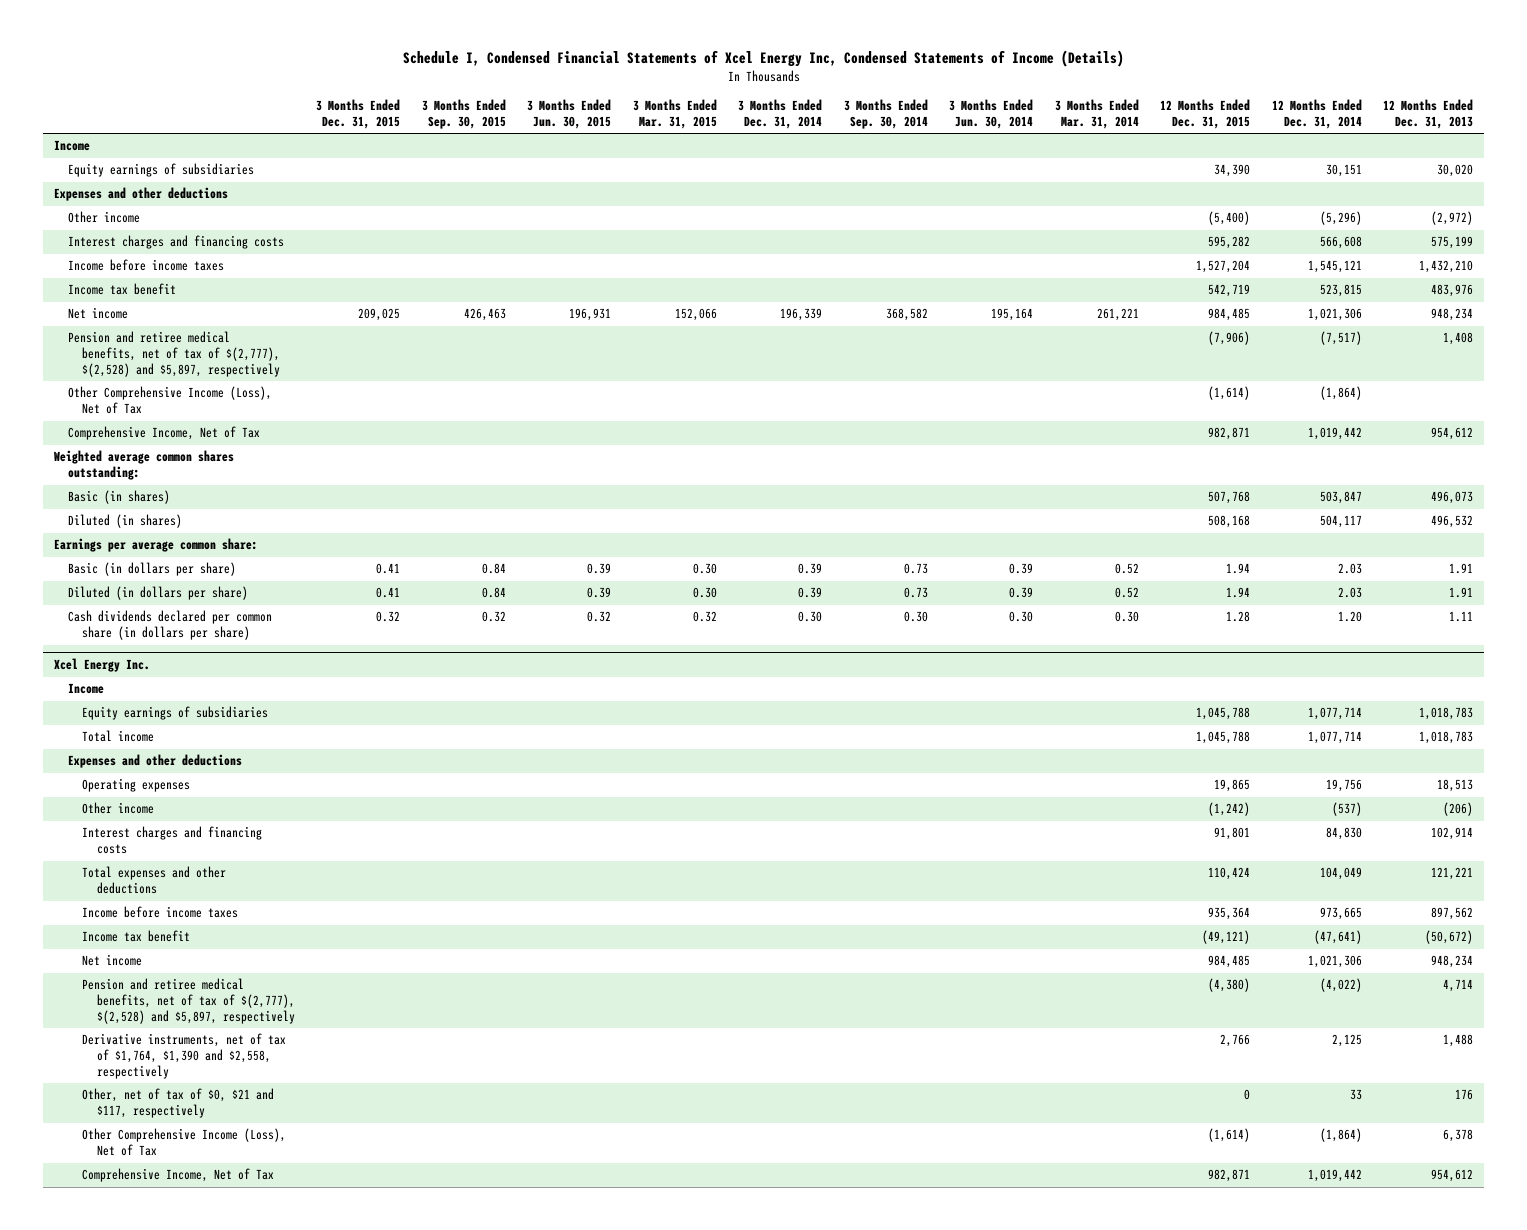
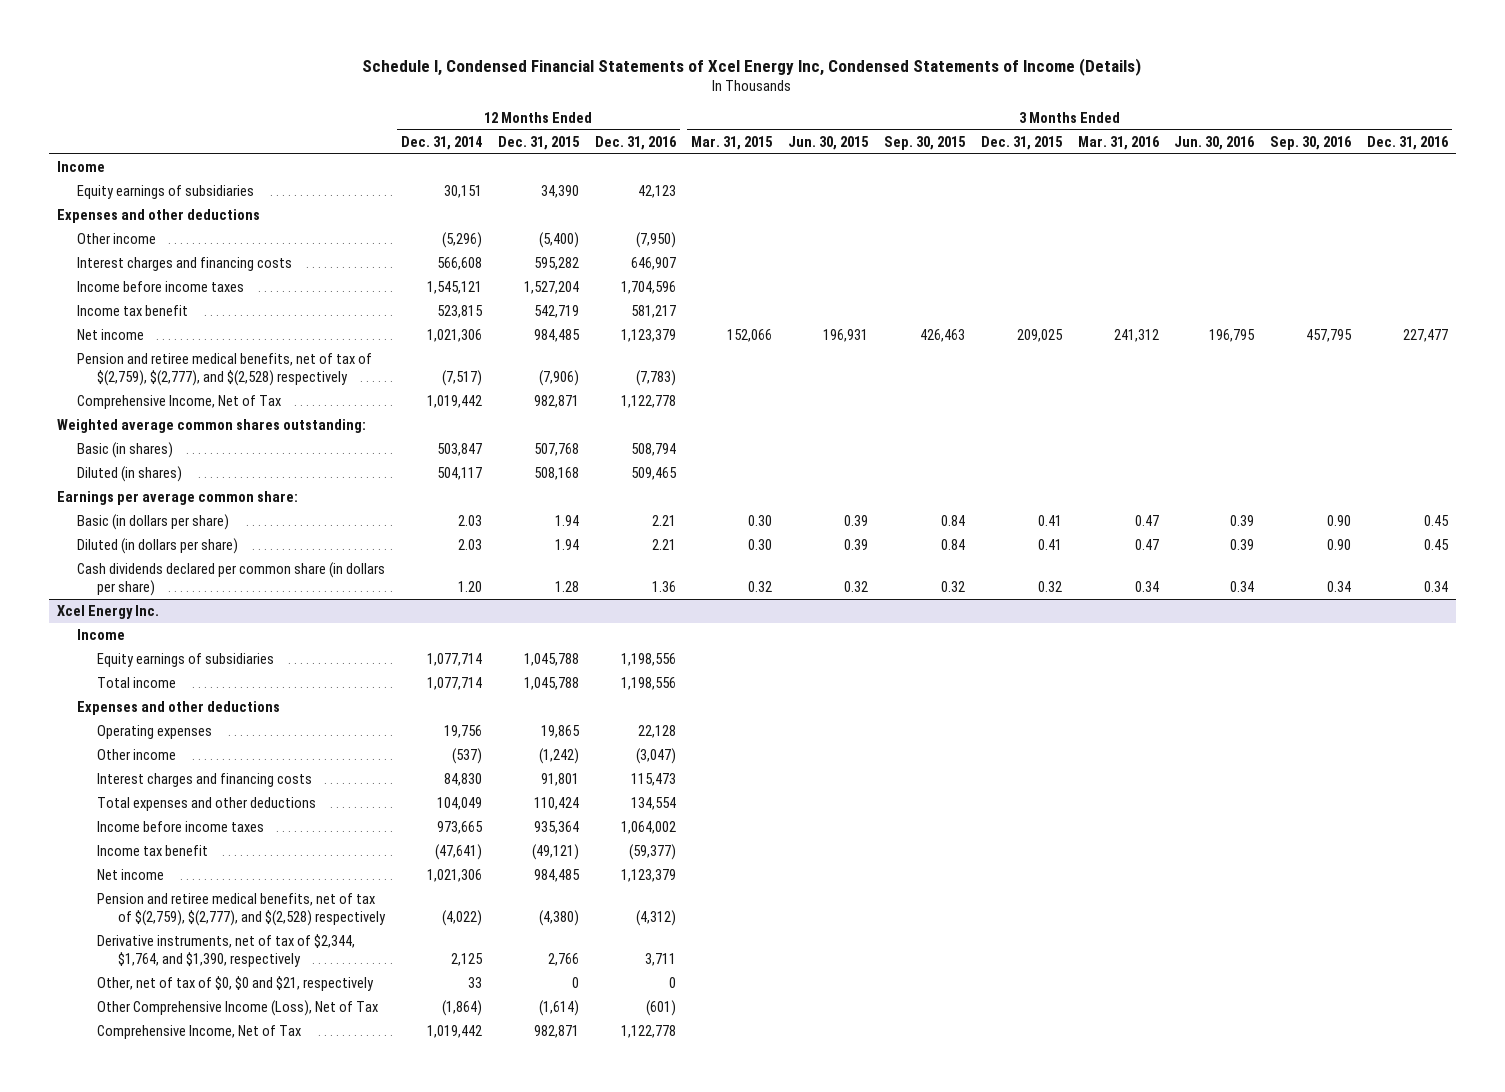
- | 3 Months Ended Dec. 31, 2015 | 3 Months Ended Sep. 30, 2015 | 3 Months Ended Jun. 30, 2015 | 3 Months Ended Mar. 31, 2015 | 3 Months Ended Dec. 31, 2014 | 3 Months Ended Sep. 30, 2014 | 3 Months Ended Jun. 30, 2014 | 3 Months Ended Mar. 31, 2014 | 12 Months Ended Dec. 31, 2015 | 12 Months Ended Dec. 31, 2014 | 12 Months Ended Dec. 31, 2013
+ | 12 Months Ended Dec. 31, 2014 | 12 Months Ended Dec. 31, 2015 | 12 Months Ended Dec. 31, 2016 | 3 Months Ended Mar. 31, 2015 | 3 Months Ended Jun. 30, 2015 | 3 Months Ended Sep. 30, 2015 | 3 Months Ended Dec. 31, 2015 | 3 Months Ended Mar. 31, 2016 | 3 Months Ended Jun. 30, 2016 | 3 Months Ended Sep. 30, 2016 | 3 Months Ended Dec. 31, 2016
- Pension and retiree medical benefits, net of tax of $(2,777), $(2,528) and $5,897, respectively | | | | | | | | | (7,906) | (7,517) | 1,408
- Other Comprehensive Income (Loss), Net of Tax | | | | | | | | | (1,614) | (1,864) |
+ Pension and retiree medical benefits, net of tax of $(2,759), $(2,777), and $(2,528) respectively | (7,517) | (7,906) | (7,783) | | | | | | | |
@ Xcel Energy Inc.
- Pension and retiree medical benefits, net of tax of $(2,777), $(2,528) and $5,897, respectively | | | | | | | | | (4,380) | (4,022) | 4,714
- Derivative instruments, net of tax of $1,764, $1,390 and $2,558, respectively | | | | | | | | | 2,766 | 2,125 | 1,488
- Other, net of tax of $0, $21 and $117, respectively | | | | | | | | | 0 | 33 | 176
+ Pension and retiree medical benefits, net of tax of $(2,759), $(2,777), and $(2,528) respectively | (4,022) | (4,380) | (4,312) | | | | | | | |
+ Derivative instruments, net of tax of $2,344, $1,764, and $1,390, respectively | 2,125 | 2,766 | 3,711 | | | | | | | |
+ Other, net of tax of $0, $0 and $21, respectively | 33 | 0 | 0 | | | | | | | |

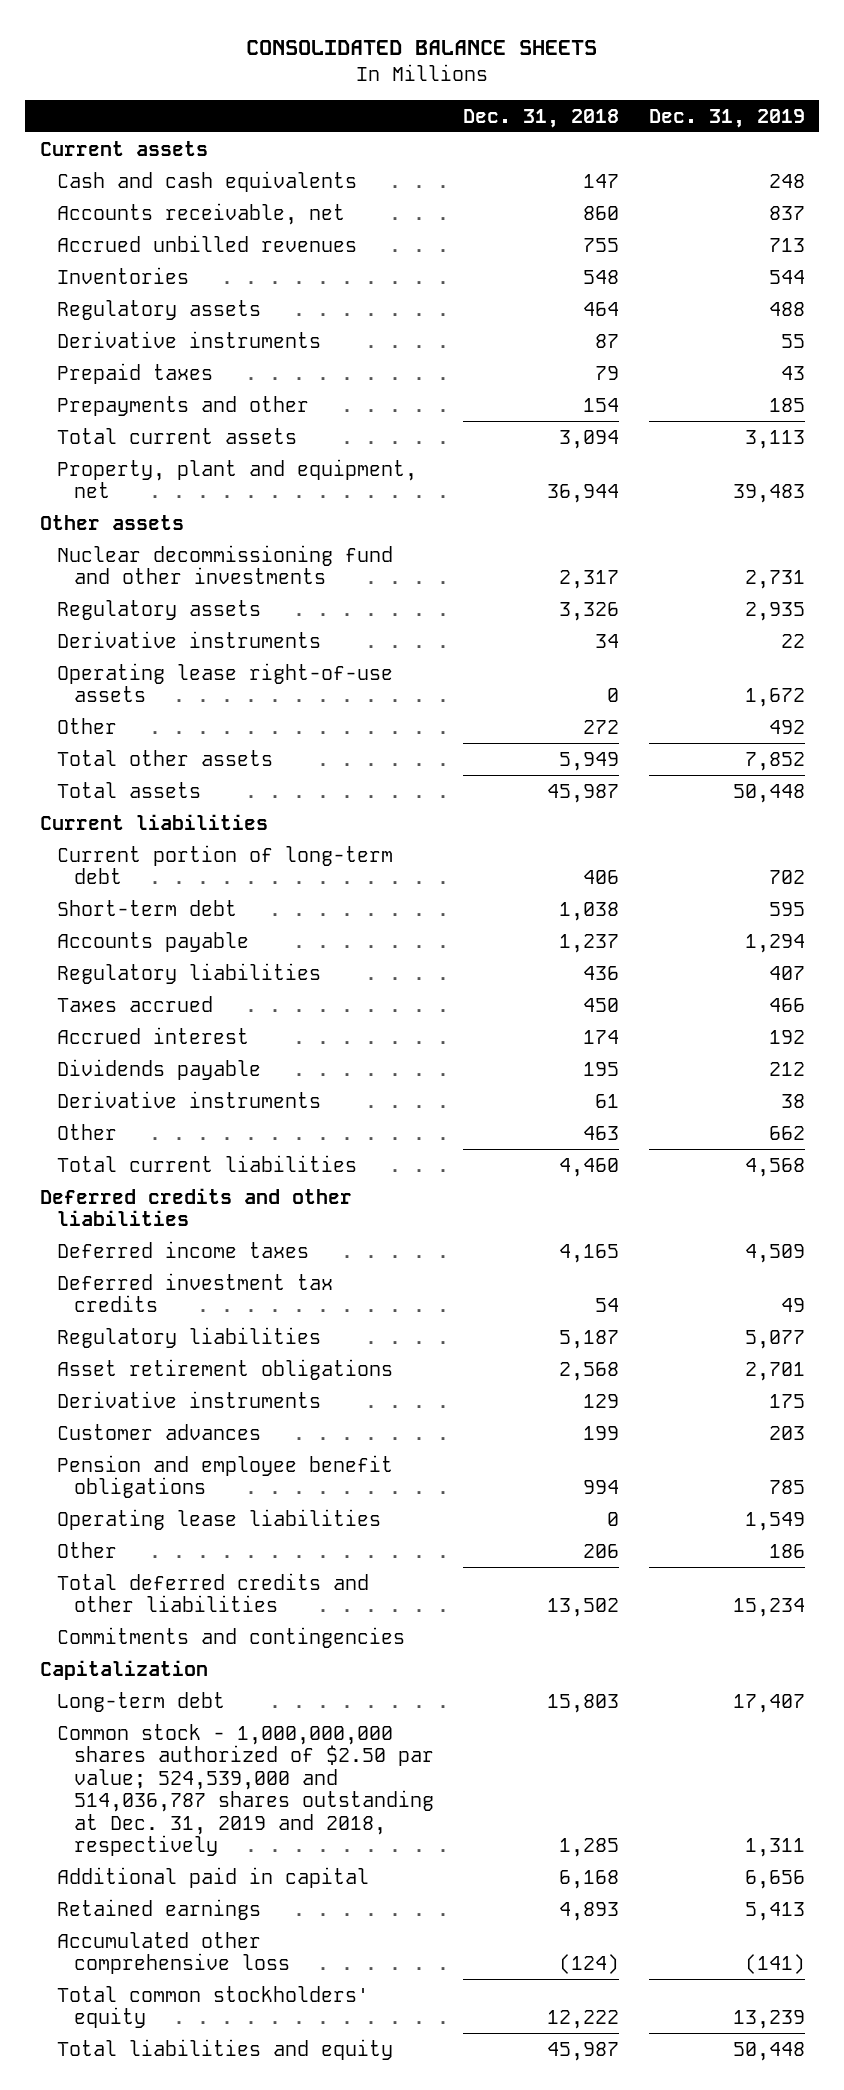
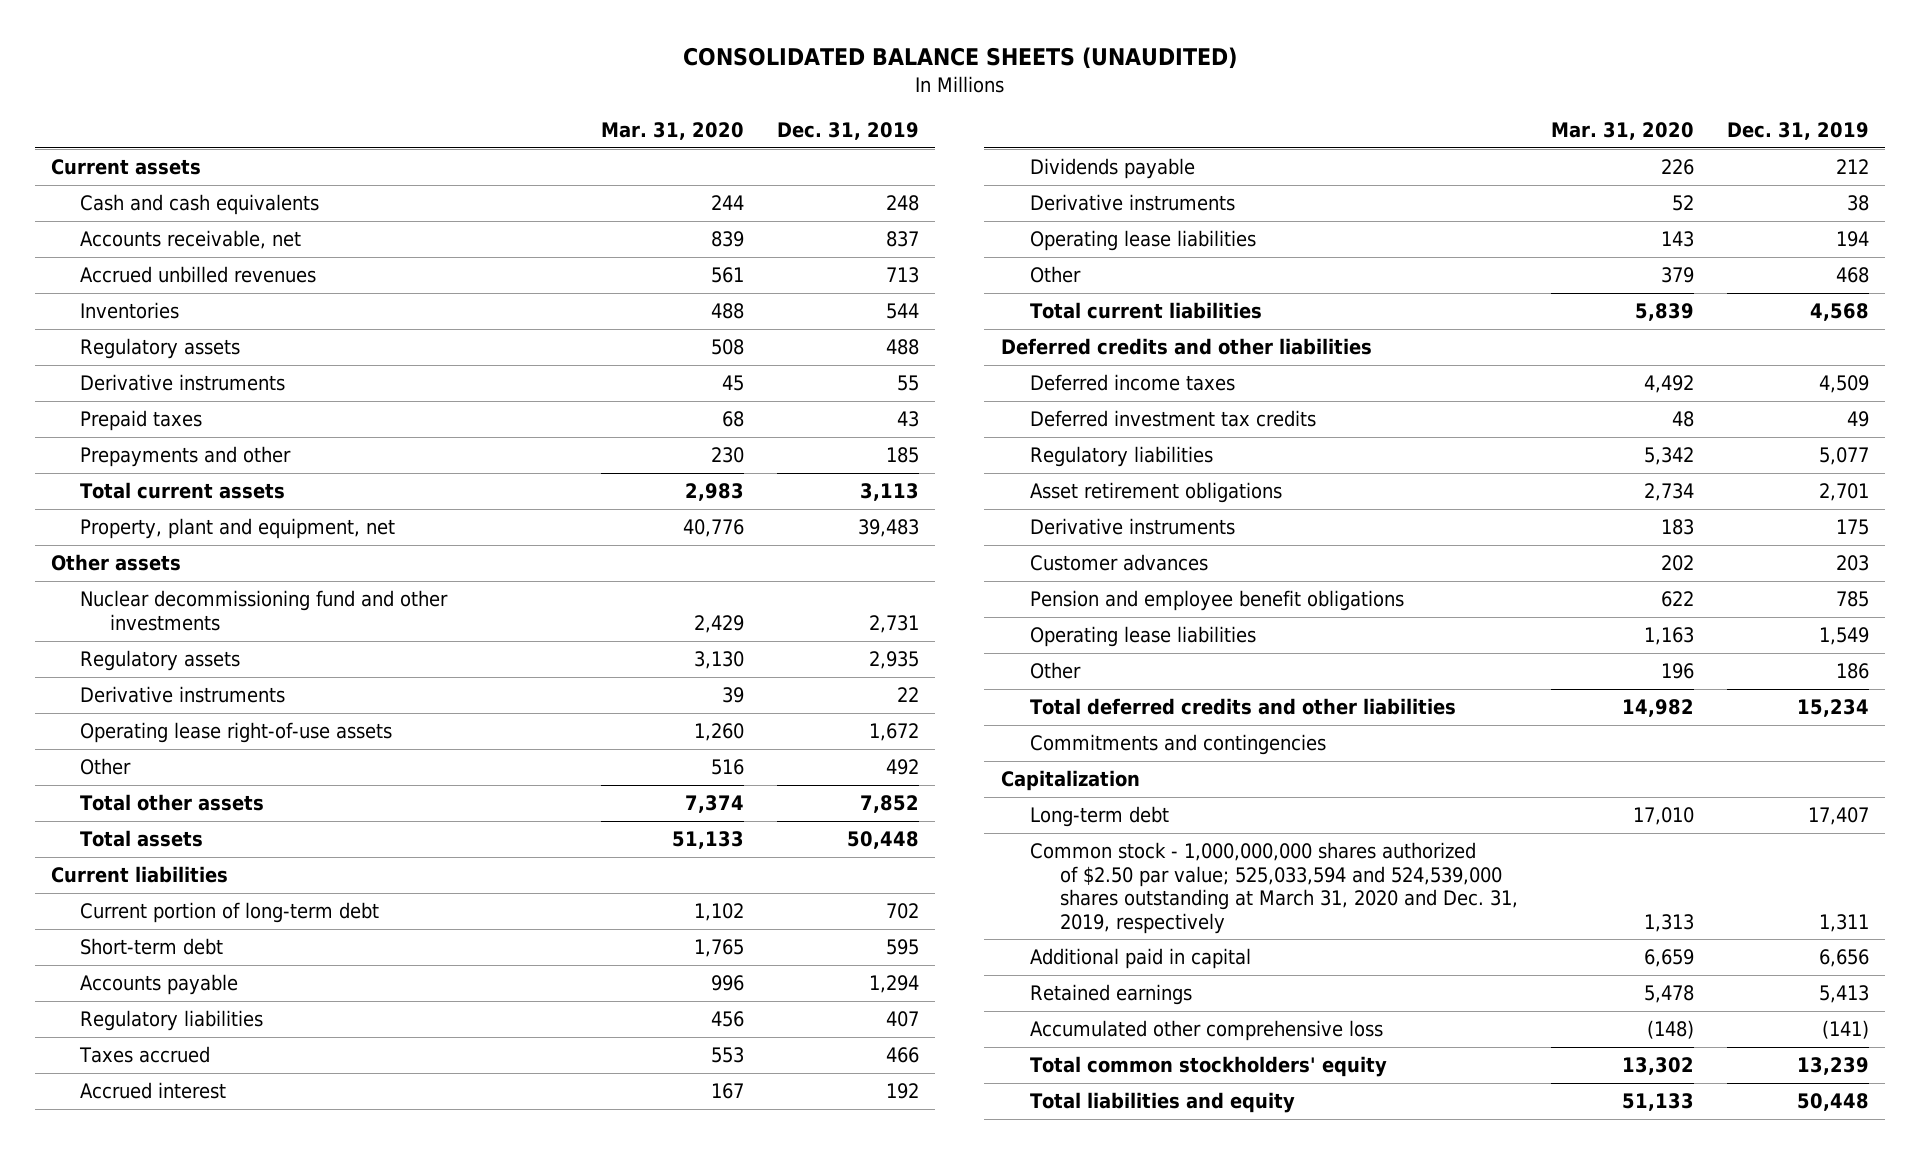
- CONSOLIDATED BALANCE SHEETS
+ CONSOLIDATED BALANCE SHEETS (UNAUDITED)
- | Dec. 31, 2018 | Dec. 31, 2019
+ | Mar. 31, 2020 | Dec. 31, 2019
- Other | 463 | 662
+ Operating lease liabilities | 143 | 194
+ Other | 379 | 468
- Common stock - 1,000,000,000 shares authorized of $2.50 par value; 524,539,000 and 514,036,787 shares outstanding at Dec. 31, 2019 and 2018, respectively | 1,285 | 1,311
+ Common stock - 1,000,000,000 shares authorized of $2.50 par value; 525,033,594 and 524,539,000 shares outstanding at March 31, 2020 and Dec. 31, 2019, respectively | 1,313 | 1,311

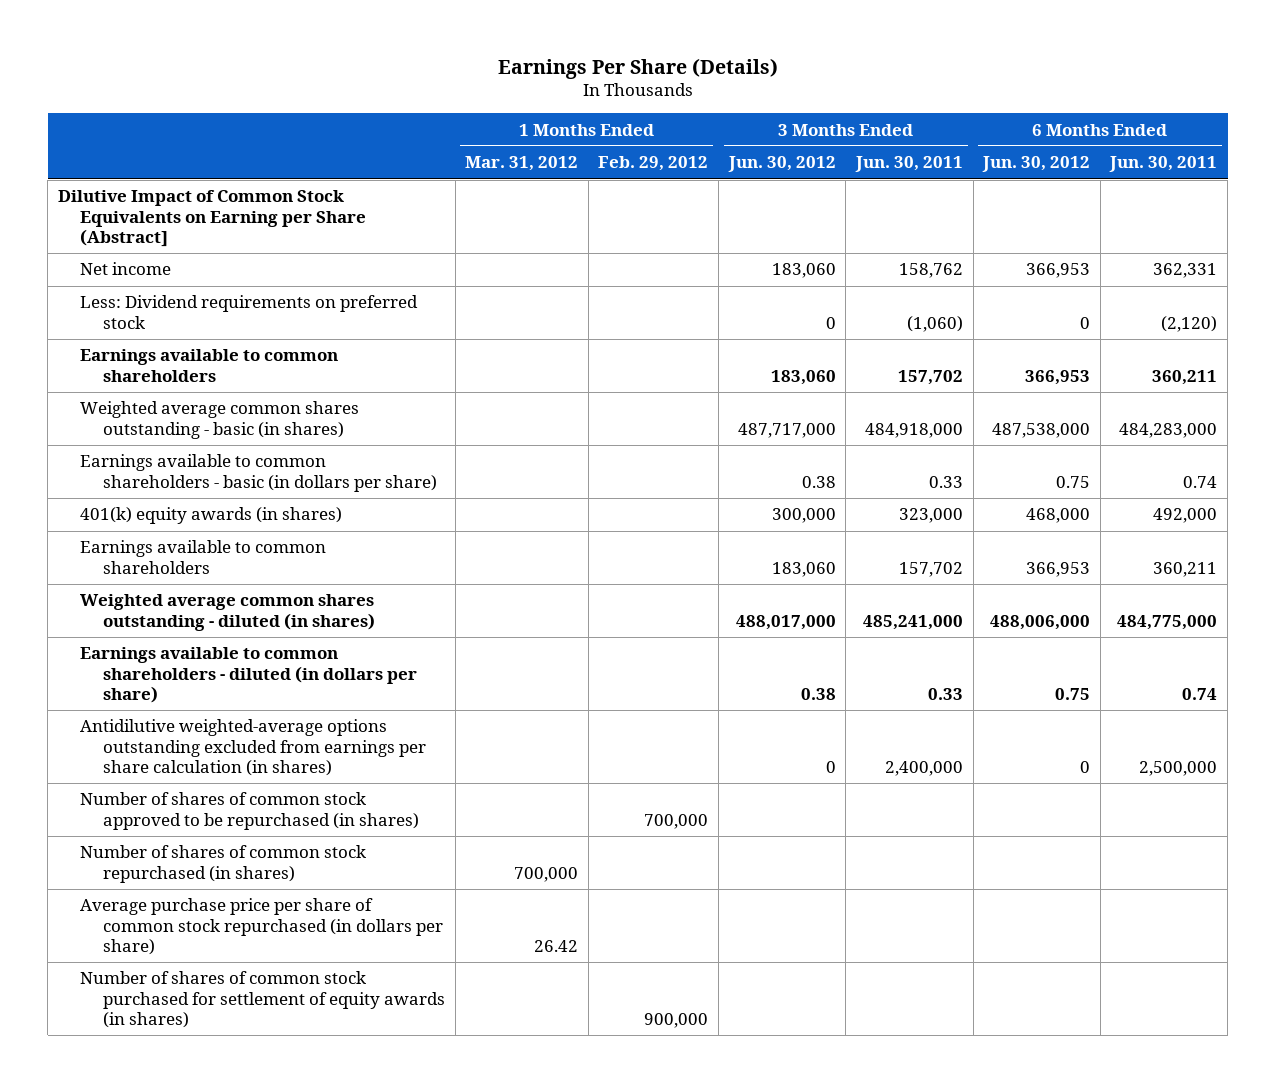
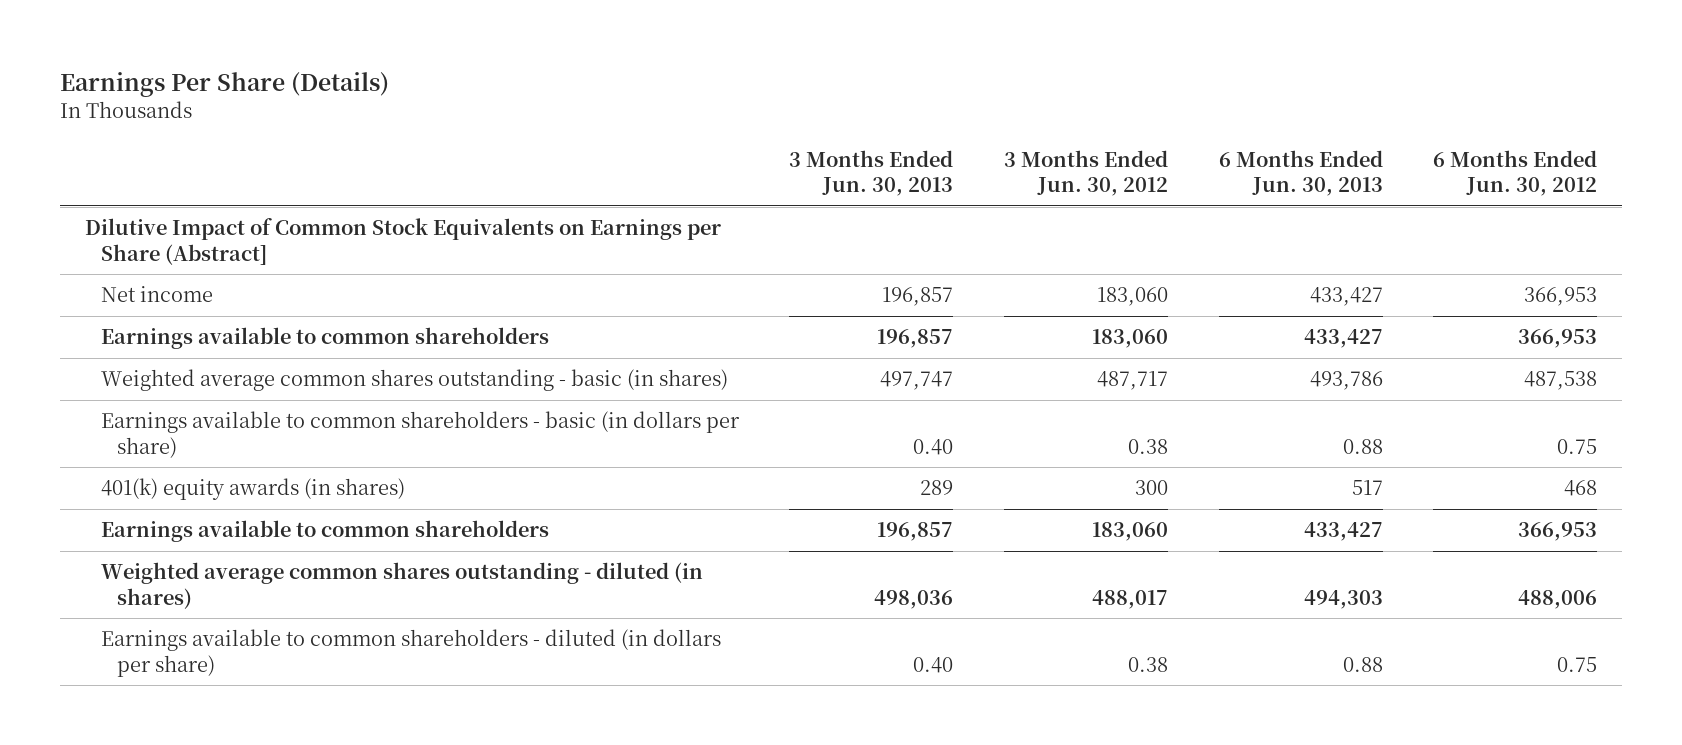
- | 1 Months Ended Mar. 31, 2012 | 1 Months Ended Feb. 29, 2012 | 3 Months Ended Jun. 30, 2012 | 3 Months Ended Jun. 30, 2011 | 6 Months Ended Jun. 30, 2012 | 6 Months Ended Jun. 30, 2011
+ | 3 Months Ended Jun. 30, 2013 | 3 Months Ended Jun. 30, 2012 | 6 Months Ended Jun. 30, 2013 | 6 Months Ended Jun. 30, 2012
- Dilutive Impact of Common Stock Equivalents on Earning per Share (Abstract]
+ Dilutive Impact of Common Stock Equivalents on Earnings per Share (Abstract]
- Less: Dividend requirements on preferred stock | | | 0 | (1,060) | 0 | (2,120)
- Weighted average common shares outstanding - basic (in shares) | | | 487,717,000 | 484,918,000 | 487,538,000 | 484,283,000
+ Weighted average common shares outstanding - basic (in shares) | 497,747 | 487,717 | 493,786 | 487,538
- 401(k) equity awards (in shares) | | | 300,000 | 323,000 | 468,000 | 492,000
+ 401(k) equity awards (in shares) | 289 | 300 | 517 | 468
- Weighted average common shares outstanding - diluted (in shares) | | | 488,017,000 | 485,241,000 | 488,006,000 | 484,775,000
+ Weighted average common shares outstanding - diluted (in shares) | 498,036 | 488,017 | 494,303 | 488,006
- Antidilutive weighted-average options outstanding excluded from earnings per share calculation (in shares) | | | 0 | 2,400,000 | 0 | 2,500,000
- Number of shares of common stock approved to be repurchased (in shares) | | 700,000 | | | |
- Number of shares of common stock repurchased (in shares) | 700,000 | | | | |
- Average purchase price per share of common stock repurchased (in dollars per share) | 26.42 | | | | |
- Number of shares of common stock purchased for settlement of equity awards (in shares) | | 900,000 | | | |

